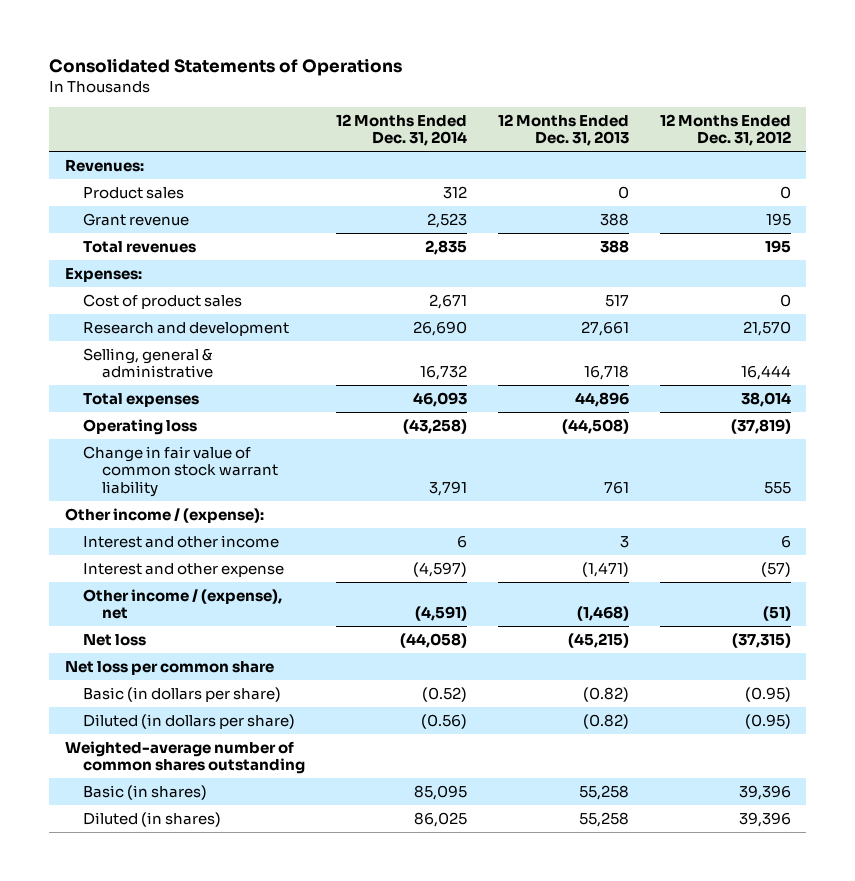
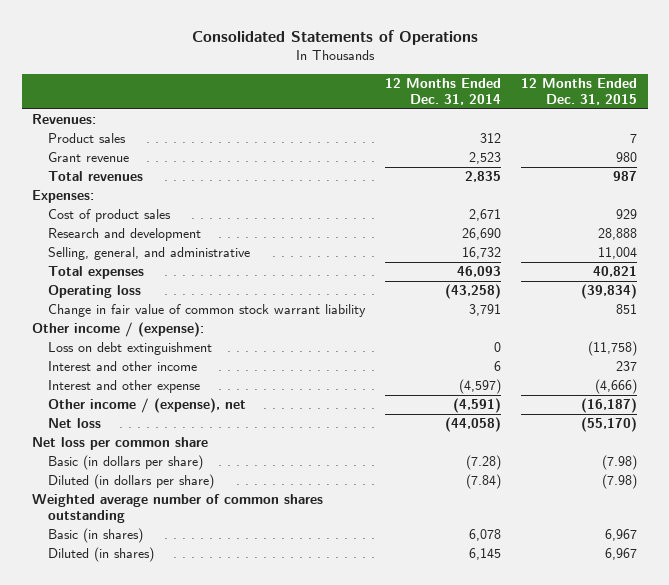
- | 12 Months Ended Dec. 31, 2014 | 12 Months Ended Dec. 31, 2013 | 12 Months Ended Dec. 31, 2012
+ | 12 Months Ended Dec. 31, 2014 | 12 Months Ended Dec. 31, 2015
- Selling, general & administrative | 16,732 | 16,718 | 16,444
+ Selling, general, and administrative | 16,732 | 11,004
+ Loss on debt extinguishment | 0 | (11,758)
- Basic (in dollars per share) | (0.52) | (0.82) | (0.95)
- Diluted (in dollars per share) | (0.56) | (0.82) | (0.95)
- Weighted-average number of common shares outstanding
- Basic (in shares) | 85,095 | 55,258 | 39,396
- Diluted (in shares) | 86,025 | 55,258 | 39,396
+ Basic (in dollars per share) | (7.28) | (7.98)
+ Diluted (in dollars per share) | (7.84) | (7.98)
+ Weighted average number of common shares outstanding
+ Basic (in shares) | 6,078 | 6,967
+ Diluted (in shares) | 6,145 | 6,967

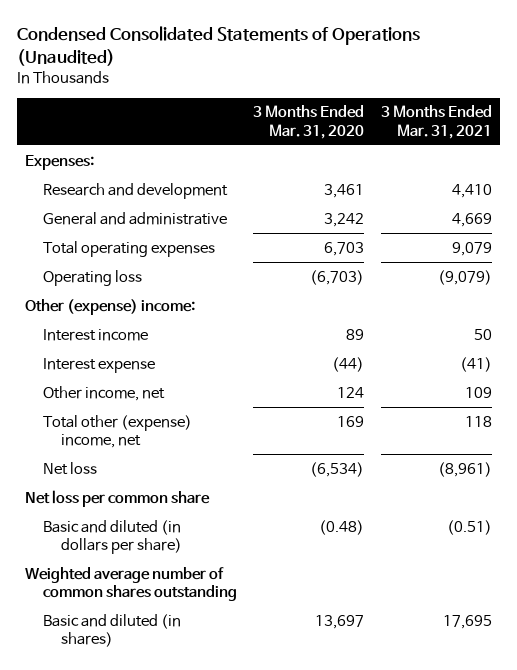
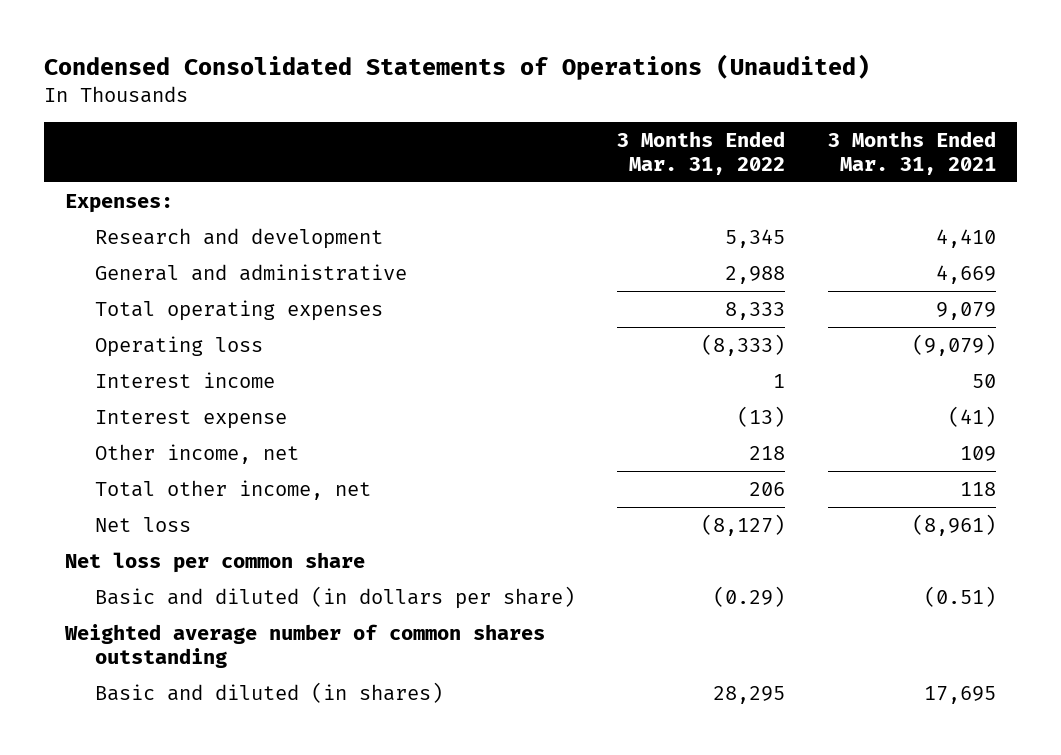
- | 3 Months Ended Mar. 31, 2020 | 3 Months Ended Mar. 31, 2021
+ | 3 Months Ended Mar. 31, 2022 | 3 Months Ended Mar. 31, 2021
- Other (expense) income:
- Total other (expense) income, net | 169 | 118
+ Total other income, net | 206 | 118

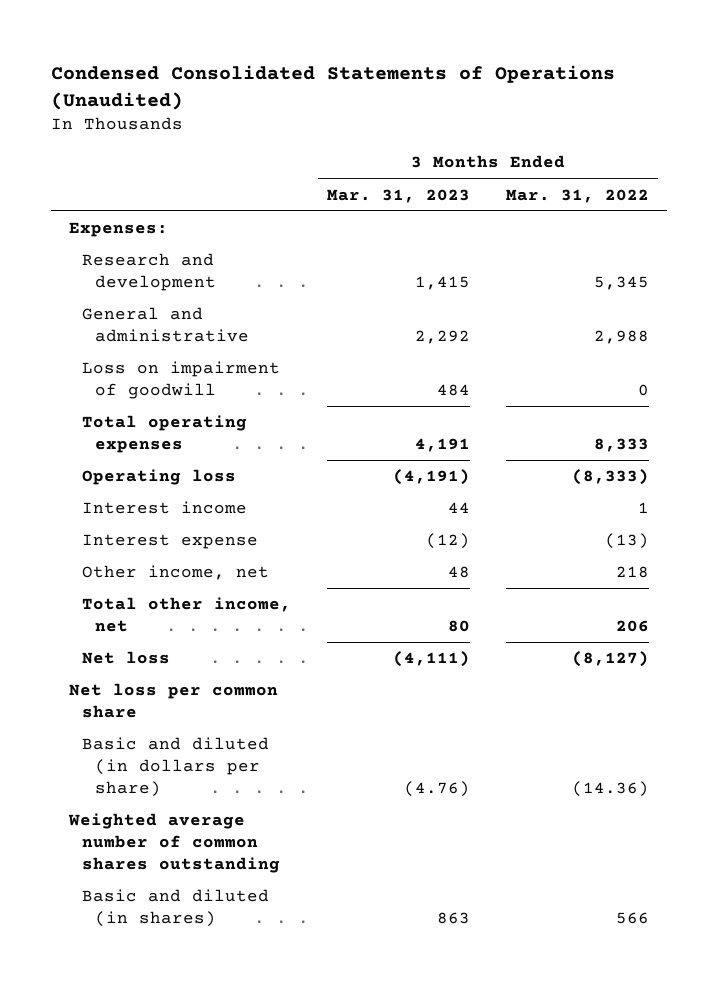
- | 3 Months Ended Mar. 31, 2022 | 3 Months Ended Mar. 31, 2021
+ | 3 Months Ended Mar. 31, 2023 | 3 Months Ended Mar. 31, 2022
+ Loss on impairment of goodwill | 484 | 0
- Basic and diluted (in dollars per share) | (0.29) | (0.51)
+ Basic and diluted (in dollars per share) | (4.76) | (14.36)
- Basic and diluted (in shares) | 28,295 | 17,695
+ Basic and diluted (in shares) | 863 | 566

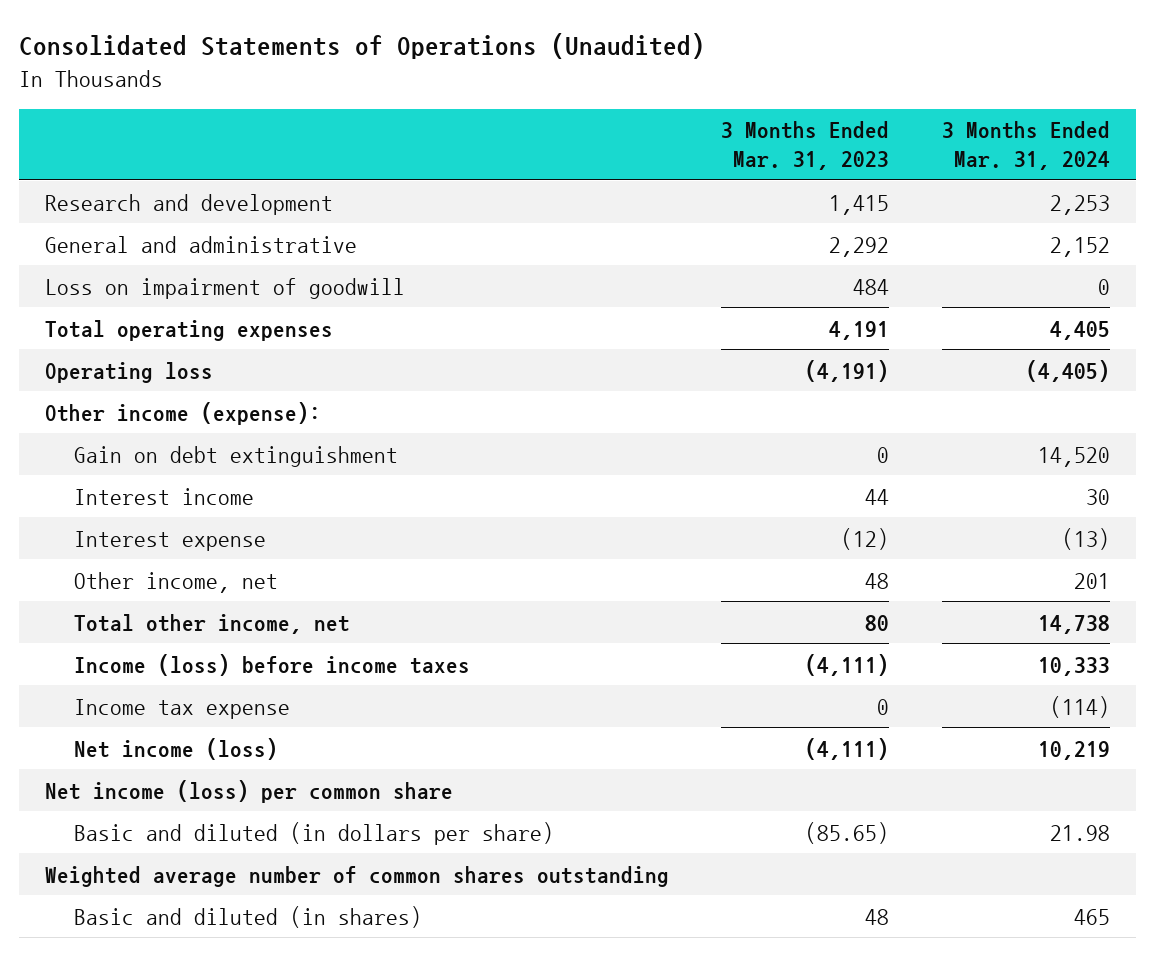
- Condensed Consolidated Statements of Operations (Unaudited)
+ Consolidated Statements of Operations (Unaudited)
- | 3 Months Ended Mar. 31, 2023 | 3 Months Ended Mar. 31, 2022
+ | 3 Months Ended Mar. 31, 2023 | 3 Months Ended Mar. 31, 2024
- Expenses:
+ Other income (expense):
+ Gain on debt extinguishment | 0 | 14,520
- Net loss | (4,111) | (8,127)
- Net loss per common share
- Basic and diluted (in dollars per share) | (4.76) | (14.36)
+ Income (loss) before income taxes | (4,111) | 10,333
+ Income tax expense | 0 | (114)
+ Net income (loss) | (4,111) | 10,219
+ Net income (loss) per common share
+ Basic and diluted (in dollars per share) | (85.65) | 21.98
- Basic and diluted (in shares) | 863 | 566
+ Basic and diluted (in shares) | 48 | 465

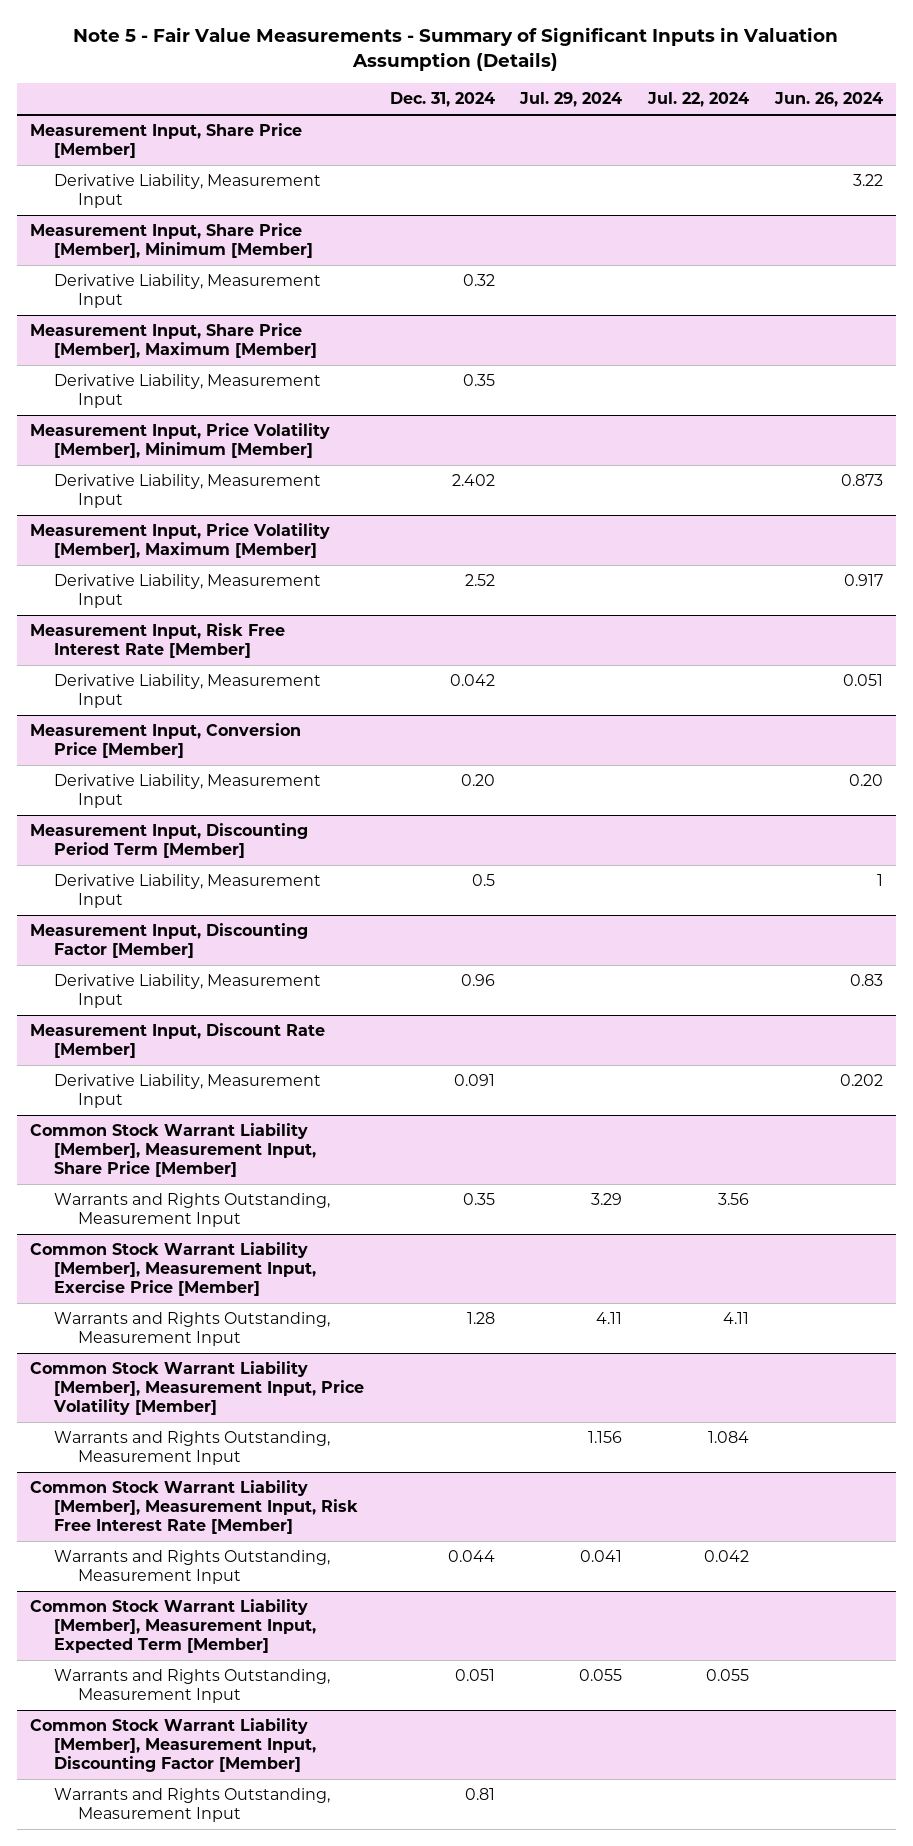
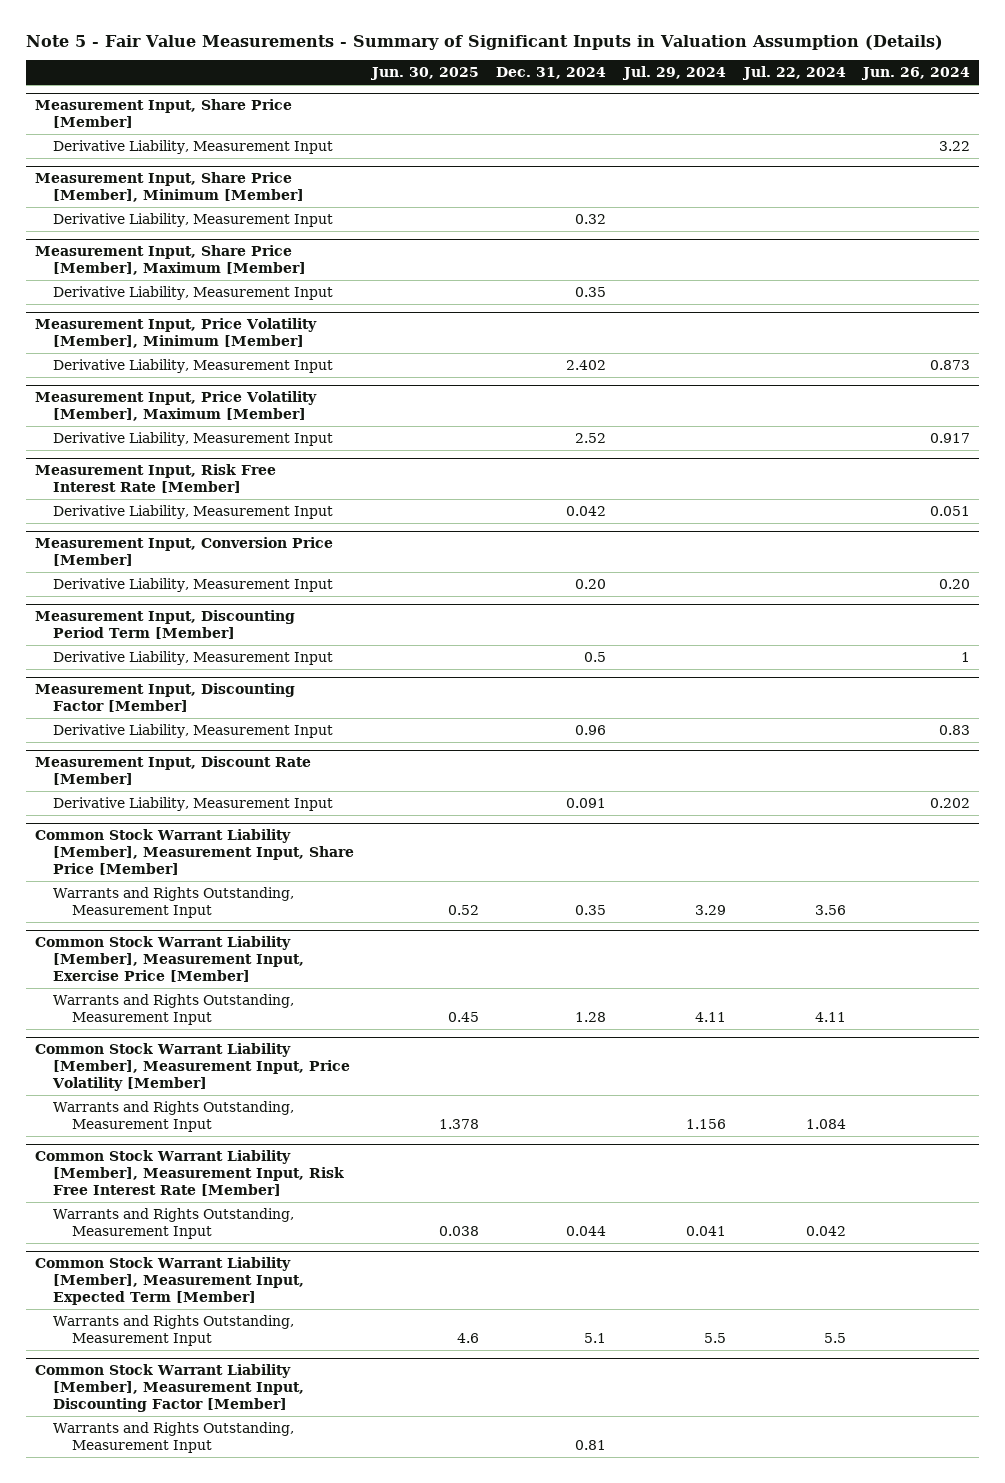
- | Dec. 31, 2024 | Jul. 29, 2024 | Jul. 22, 2024 | Jun. 26, 2024
+ | Jun. 30, 2025 | Dec. 31, 2024 | Jul. 29, 2024 | Jul. 22, 2024 | Jun. 26, 2024
@ Common Stock Warrant Liability [Member], Measurement Input, Expected Term [Member]
- Warrants and Rights Outstanding, Measurement Input | 0.051 | 0.055 | 0.055 |
+ Warrants and Rights Outstanding, Measurement Input | 4.6 | 5.1 | 5.5 | 5.5 |

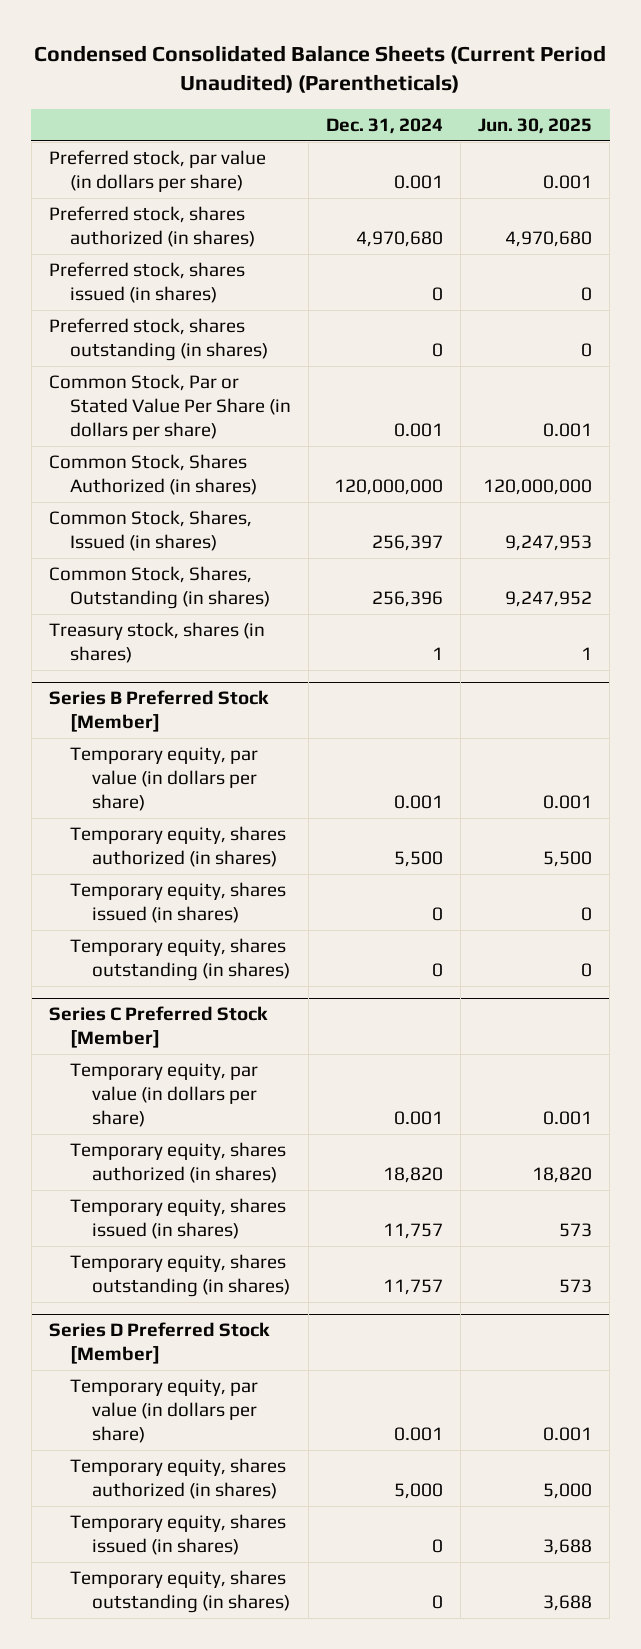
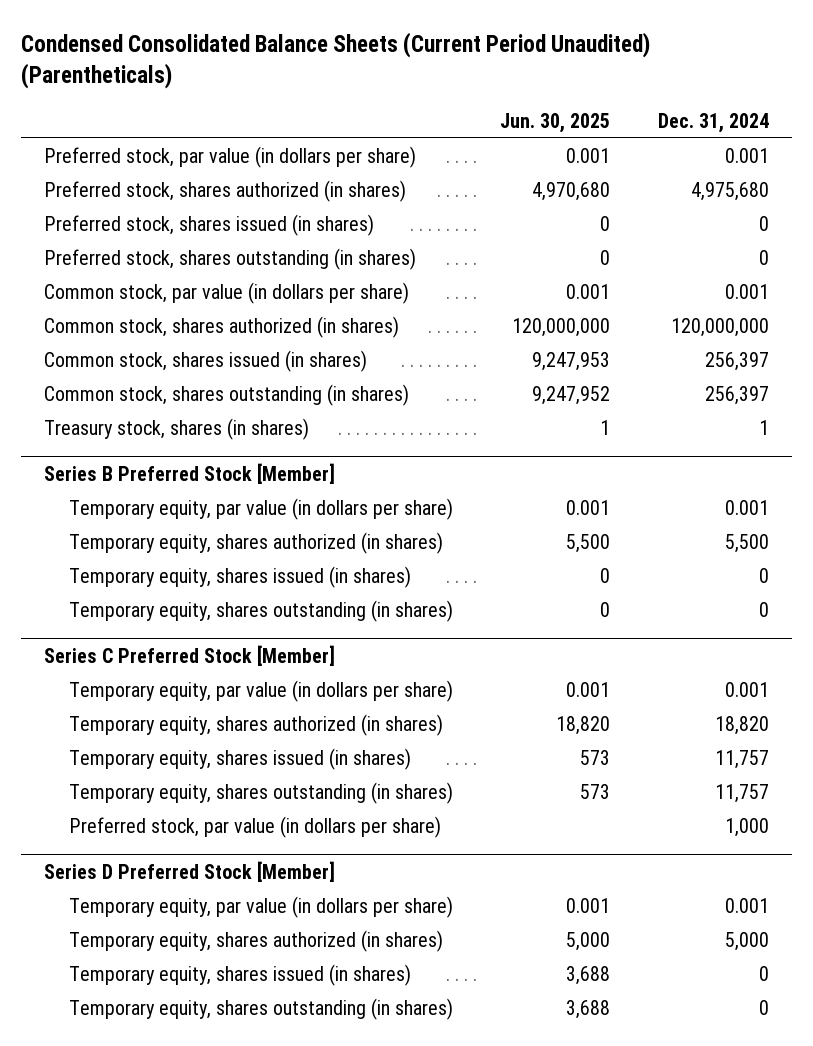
- | Dec. 31, 2024 | Jun. 30, 2025
+ | Jun. 30, 2025 | Dec. 31, 2024
- Preferred stock, shares authorized (in shares) | 4,970,680 | 4,970,680
+ Preferred stock, shares authorized (in shares) | 4,970,680 | 4,975,680
- Common Stock, Par or Stated Value Per Share (in dollars per share) | 0.001 | 0.001
- Common Stock, Shares Authorized (in shares) | 120,000,000 | 120,000,000
- Common Stock, Shares, Issued (in shares) | 256,397 | 9,247,953
- Common Stock, Shares, Outstanding (in shares) | 256,396 | 9,247,952
+ Common stock, par value (in dollars per share) | 0.001 | 0.001
+ Common stock, shares authorized (in shares) | 120,000,000 | 120,000,000
+ Common stock, shares issued (in shares) | 9,247,953 | 256,397
+ Common stock, shares outstanding (in shares) | 9,247,952 | 256,397
@ Series C Preferred Stock [Member]
+ Preferred stock, par value (in dollars per share) | | 1,000

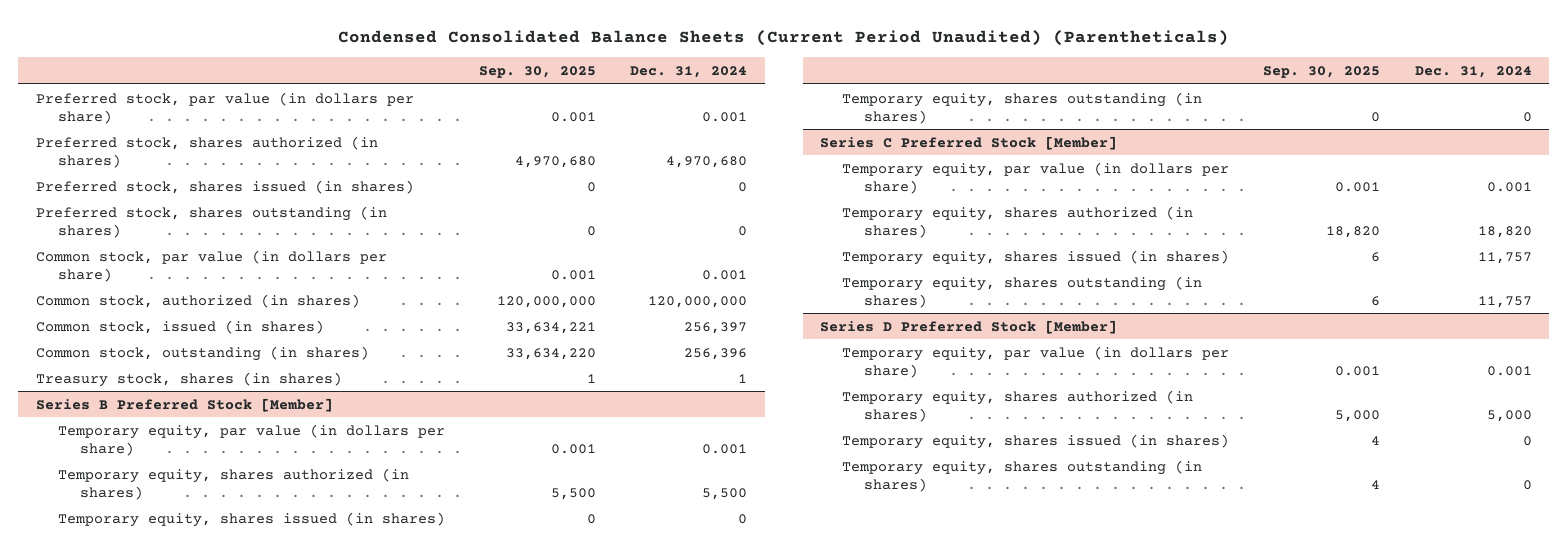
- | Jun. 30, 2025 | Dec. 31, 2024
+ | Sep. 30, 2025 | Dec. 31, 2024
- Preferred stock, shares authorized (in shares) | 4,970,680 | 4,975,680
+ Preferred stock, shares authorized (in shares) | 4,970,680 | 4,970,680
- Common stock, shares authorized (in shares) | 120,000,000 | 120,000,000
- Common stock, shares issued (in shares) | 9,247,953 | 256,397
- Common stock, shares outstanding (in shares) | 9,247,952 | 256,397
+ Common stock, authorized (in shares) | 120,000,000 | 120,000,000
+ Common stock, issued (in shares) | 33,634,221 | 256,397
+ Common stock, outstanding (in shares) | 33,634,220 | 256,396
@ Series C Preferred Stock [Member]
- Preferred stock, par value (in dollars per share) | | 1,000

